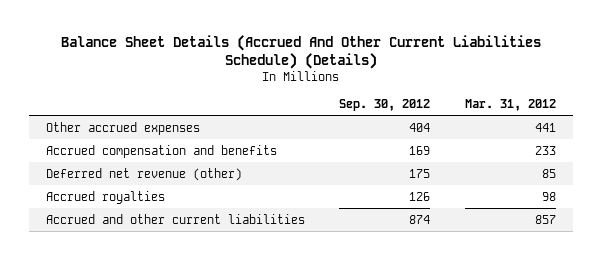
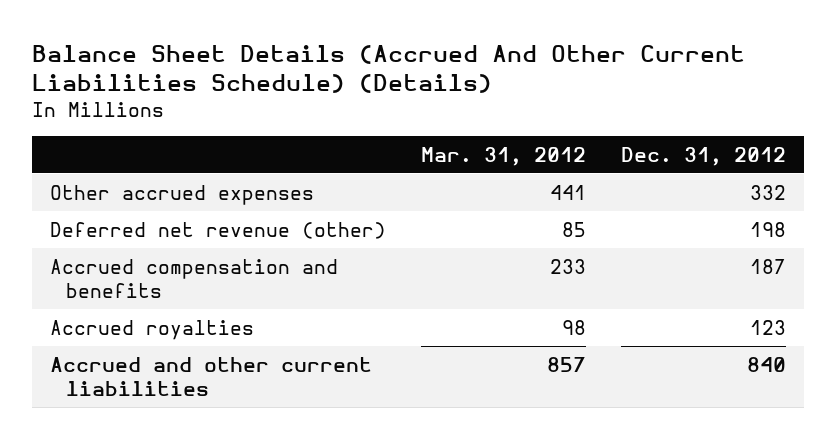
- | Sep. 30, 2012 | Mar. 31, 2012
+ | Mar. 31, 2012 | Dec. 31, 2012
moved down: Accrued compensation and benefits | 233 | 187

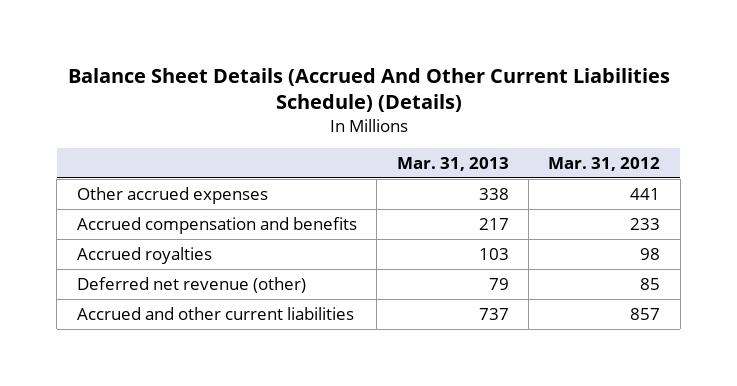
- | Mar. 31, 2012 | Dec. 31, 2012
+ | Mar. 31, 2013 | Mar. 31, 2012
moved down: Deferred net revenue (other) | 79 | 85

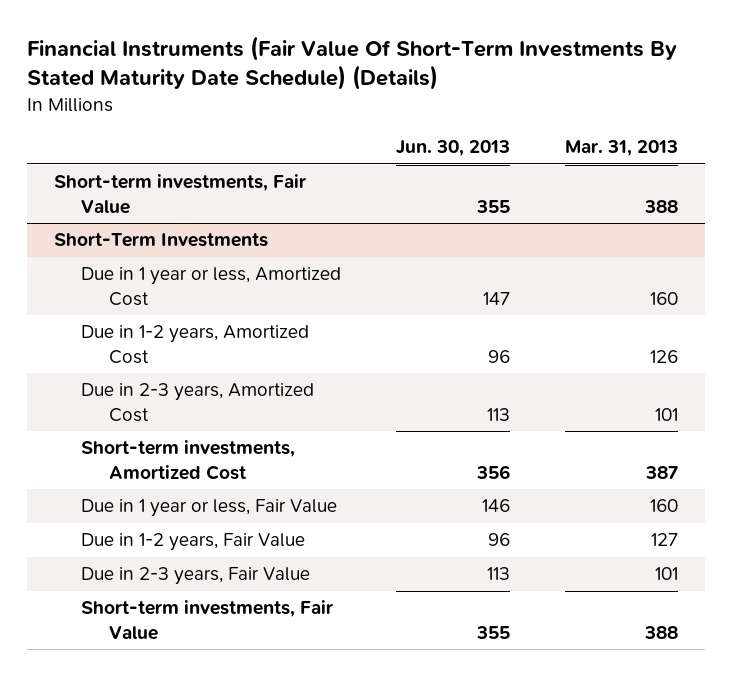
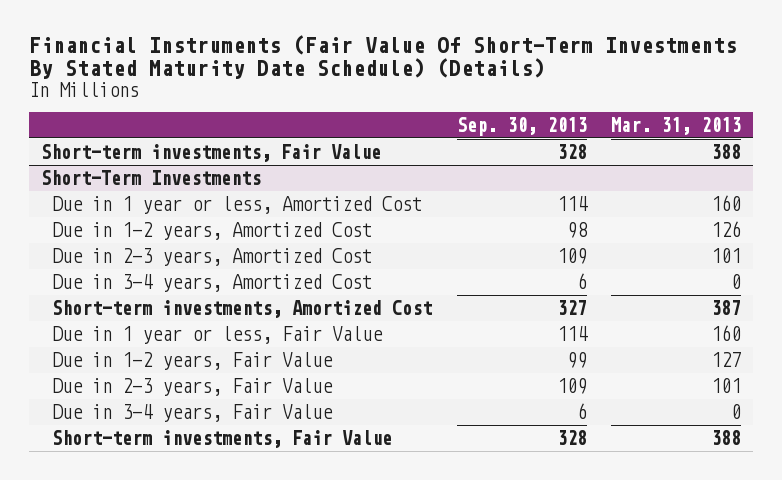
- | Jun. 30, 2013 | Mar. 31, 2013
+ | Sep. 30, 2013 | Mar. 31, 2013
@ Short-Term Investments
+ Due in 3-4 years, Amortized Cost | 6 | 0
+ Due in 3-4 years, Fair Value | 6 | 0

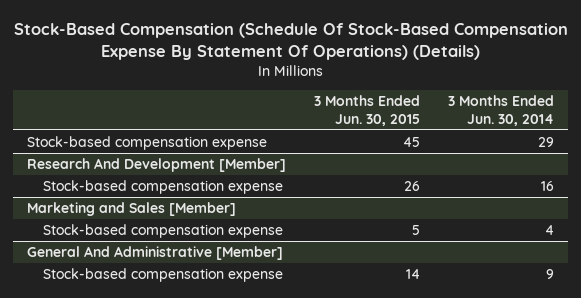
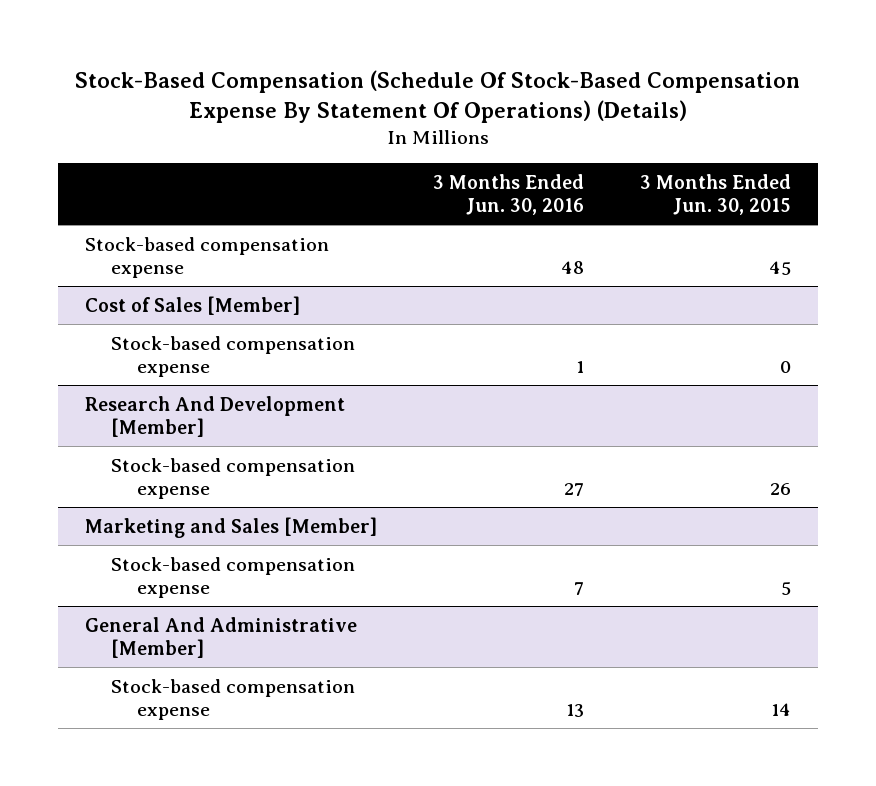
- | 3 Months Ended Jun. 30, 2015 | 3 Months Ended Jun. 30, 2014
+ | 3 Months Ended Jun. 30, 2016 | 3 Months Ended Jun. 30, 2015
+ Cost of Sales [Member]
+ Stock-based compensation expense | 1 | 0

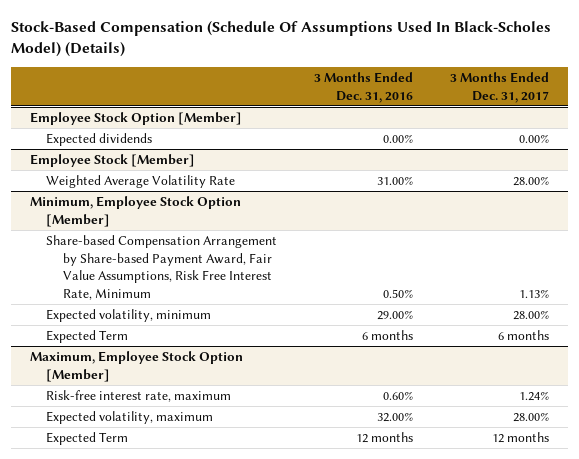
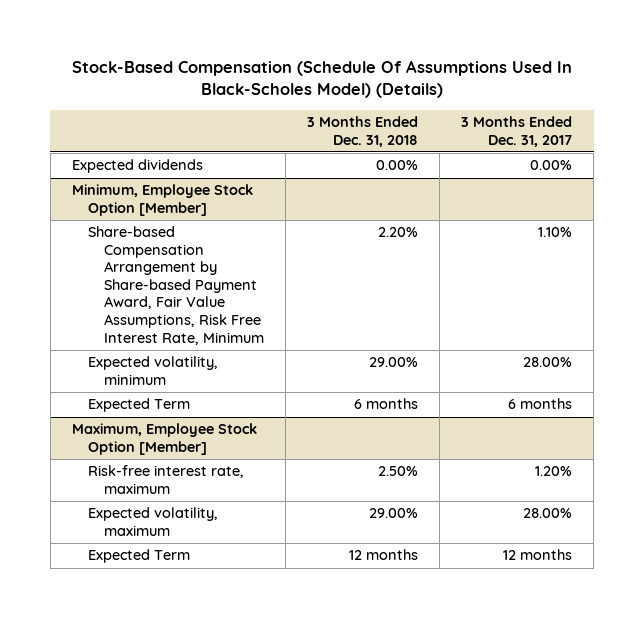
- | 3 Months Ended Dec. 31, 2016 | 3 Months Ended Dec. 31, 2017
+ | 3 Months Ended Dec. 31, 2018 | 3 Months Ended Dec. 31, 2017
- Employee Stock Option [Member]
- Employee Stock [Member]
- Weighted Average Volatility Rate | 31.00% | 28.00%
@ Minimum, Employee Stock Option [Member]
- Share-based Compensation Arrangement by Share-based Payment Award, Fair Value Assumptions, Risk Free Interest Rate, Minimum | 0.50% | 1.13%
+ Share-based Compensation Arrangement by Share-based Payment Award, Fair Value Assumptions, Risk Free Interest Rate, Minimum | 2.20% | 1.10%
@ Maximum, Employee Stock Option [Member]
- Risk-free interest rate, maximum | 0.60% | 1.24%
+ Risk-free interest rate, maximum | 2.50% | 1.20%

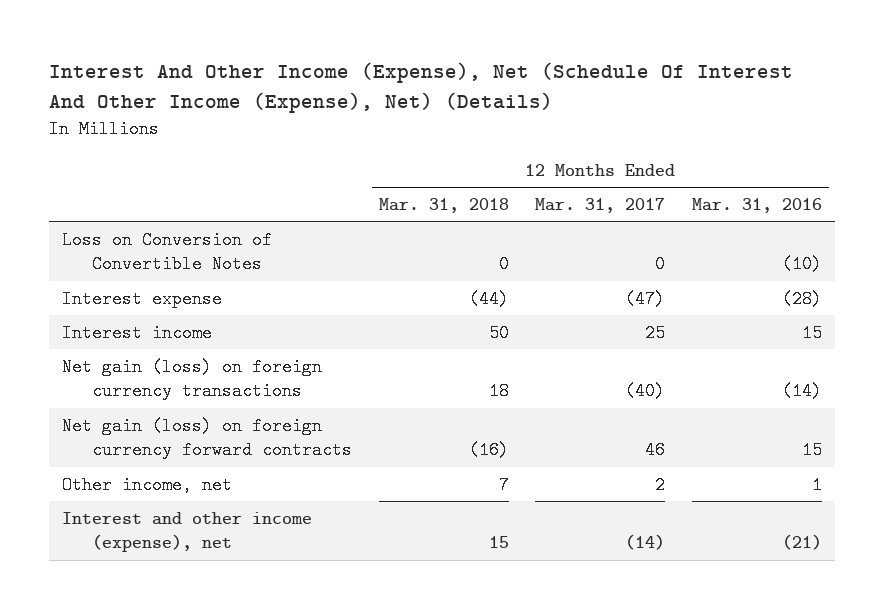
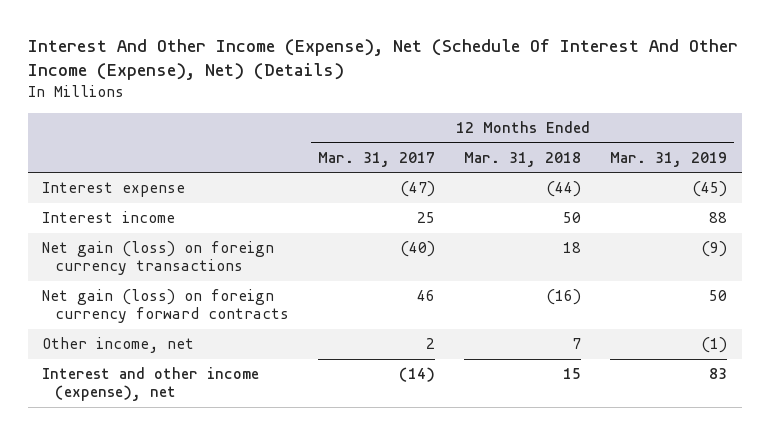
- | 12 Months Ended Mar. 31, 2018 | 12 Months Ended Mar. 31, 2017 | 12 Months Ended Mar. 31, 2016
+ | 12 Months Ended Mar. 31, 2017 | 12 Months Ended Mar. 31, 2018 | 12 Months Ended Mar. 31, 2019
- Loss on Conversion of Convertible Notes | 0 | 0 | (10)

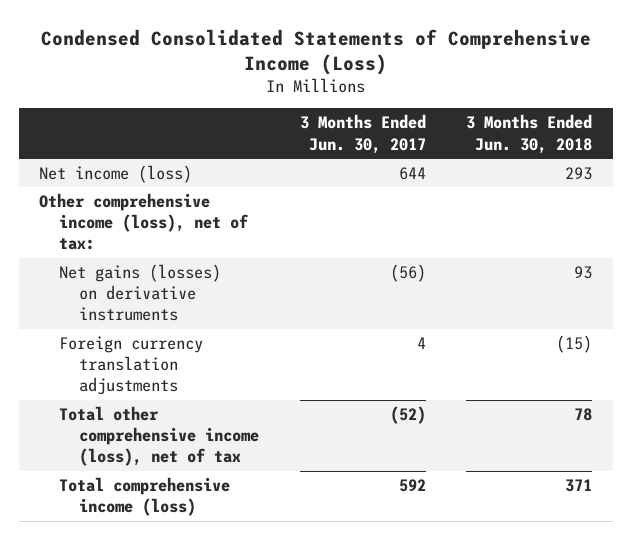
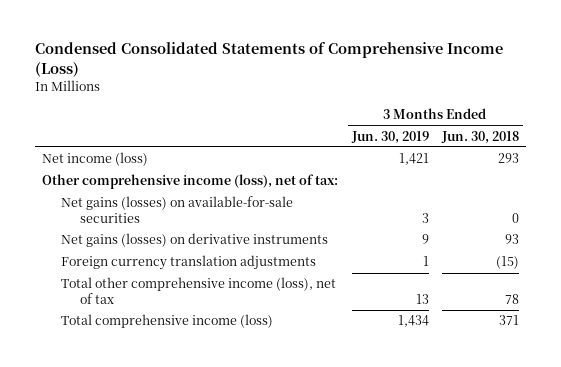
- | 3 Months Ended Jun. 30, 2017 | 3 Months Ended Jun. 30, 2018
+ | 3 Months Ended Jun. 30, 2019 | 3 Months Ended Jun. 30, 2018
+ Net gains (losses) on available-for-sale securities | 3 | 0

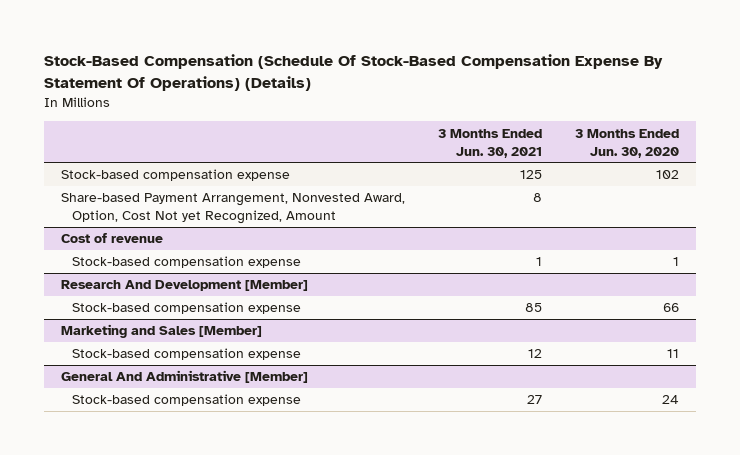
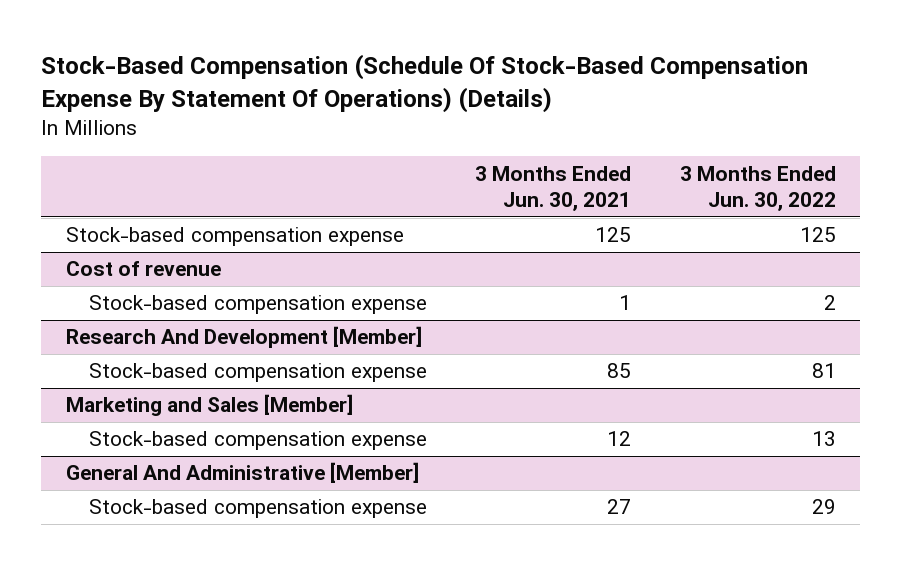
- | 3 Months Ended Jun. 30, 2021 | 3 Months Ended Jun. 30, 2020
+ | 3 Months Ended Jun. 30, 2021 | 3 Months Ended Jun. 30, 2022
- Share-based Payment Arrangement, Nonvested Award, Option, Cost Not yet Recognized, Amount | 8 |

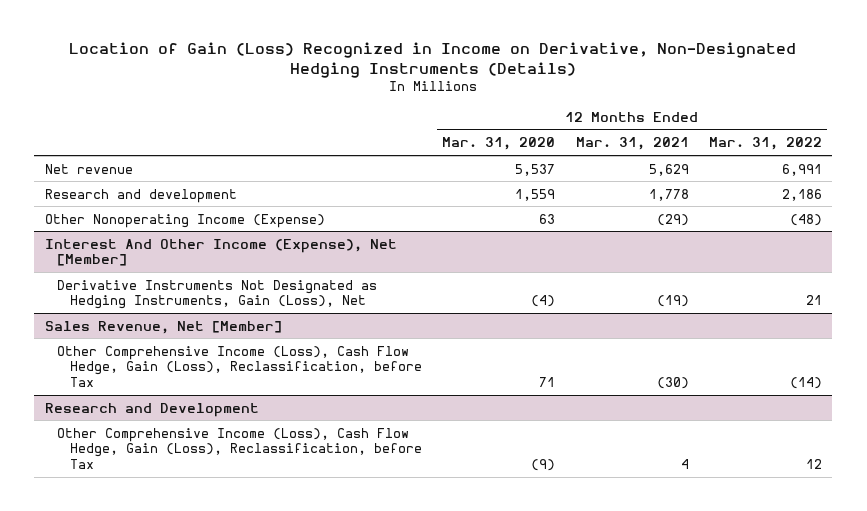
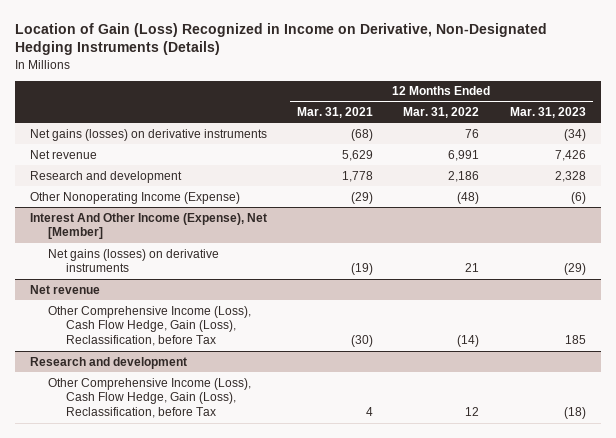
- | 12 Months Ended Mar. 31, 2020 | 12 Months Ended Mar. 31, 2021 | 12 Months Ended Mar. 31, 2022
+ | 12 Months Ended Mar. 31, 2021 | 12 Months Ended Mar. 31, 2022 | 12 Months Ended Mar. 31, 2023
+ Net gains (losses) on derivative instruments | (68) | 76 | (34)
@ Interest And Other Income (Expense), Net [Member]
- Derivative Instruments Not Designated as Hedging Instruments, Gain (Loss), Net | (4) | (19) | 21
- Sales Revenue, Net [Member]
@ Interest And Other Income (Expense), Net [Member]
+ Net gains (losses) on derivative instruments | (19) | 21 | (29)
+ Net revenue
- Research and Development
+ Research and development

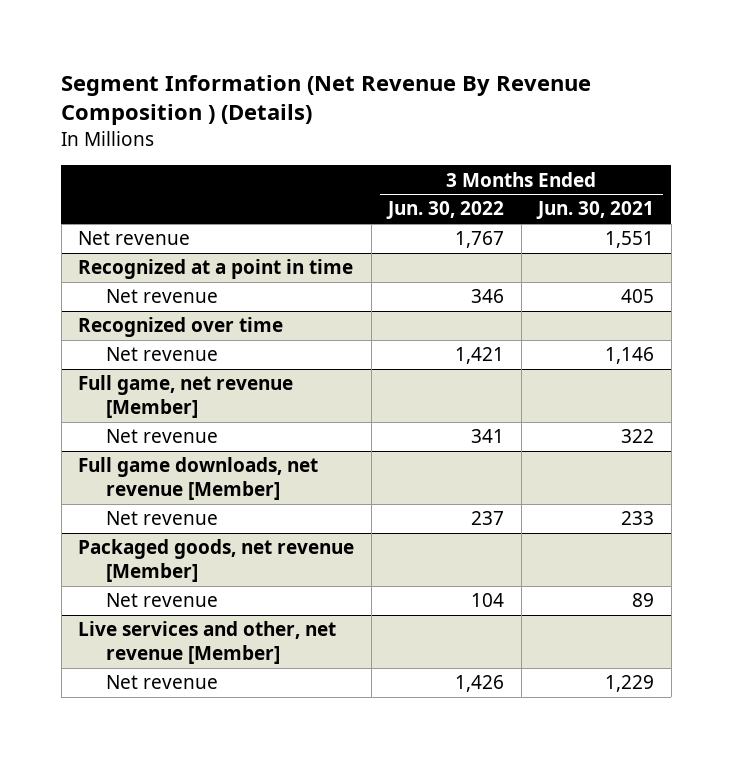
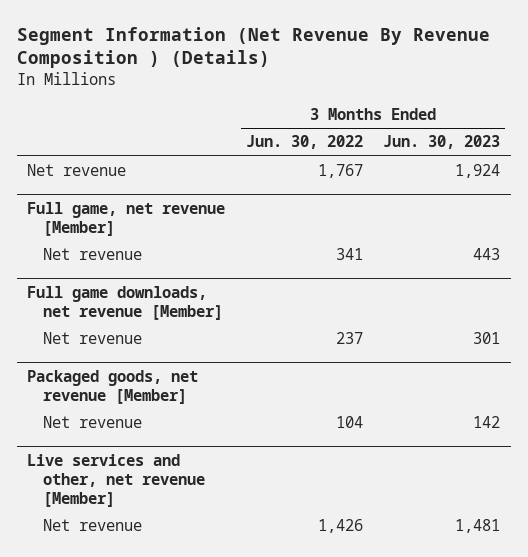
- | 3 Months Ended Jun. 30, 2022 | 3 Months Ended Jun. 30, 2021
+ | 3 Months Ended Jun. 30, 2022 | 3 Months Ended Jun. 30, 2023
- Recognized at a point in time
- Net revenue | 346 | 405
- Recognized over time
- Net revenue | 1,421 | 1,146

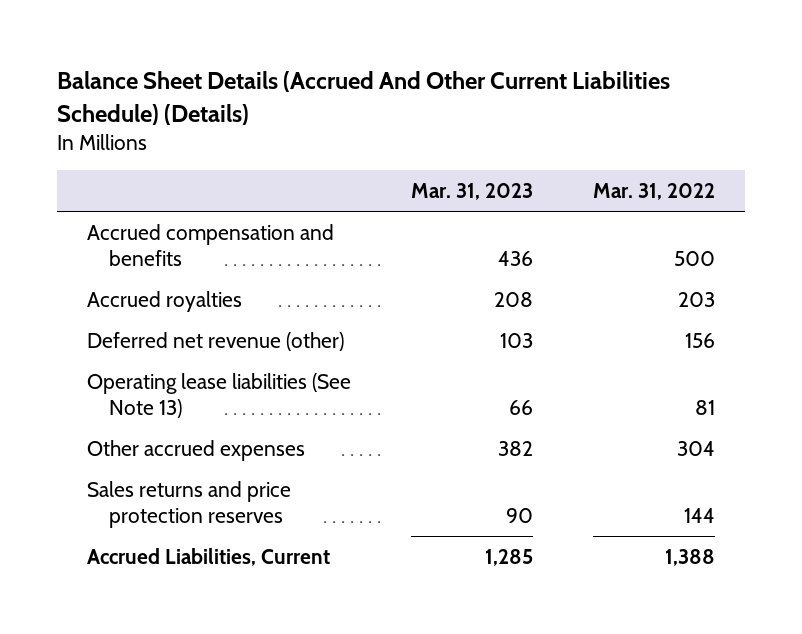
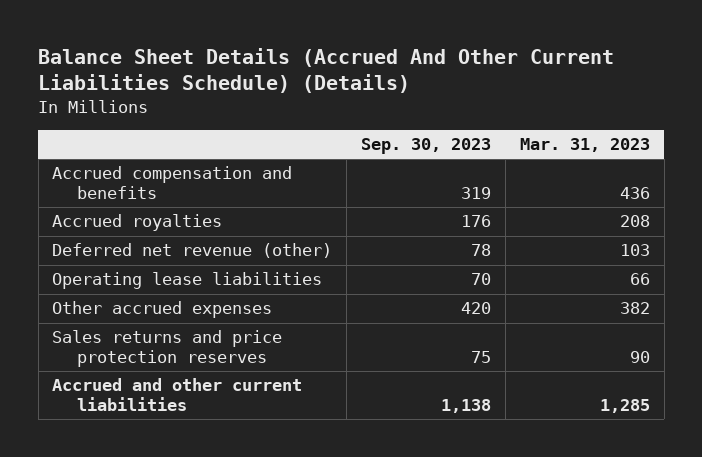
- | Mar. 31, 2023 | Mar. 31, 2022
+ | Sep. 30, 2023 | Mar. 31, 2023
- Operating lease liabilities (See Note 13) | 66 | 81
+ Operating lease liabilities | 70 | 66
- Accrued Liabilities, Current | 1,285 | 1,388
+ Accrued and other current liabilities | 1,138 | 1,285

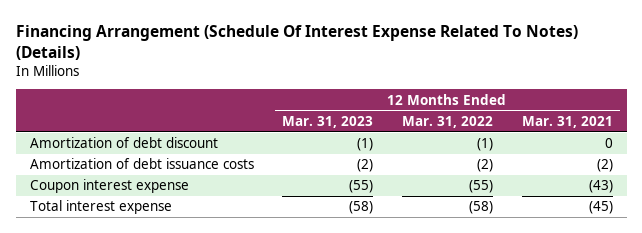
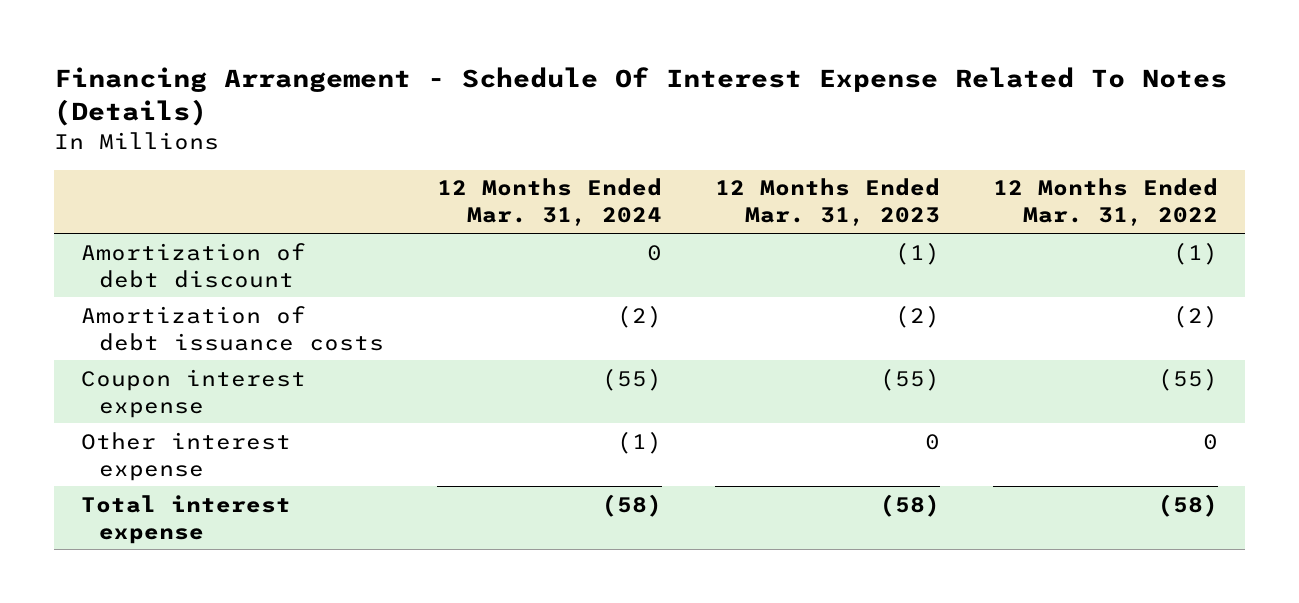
- Financing Arrangement (Schedule Of Interest Expense Related To Notes) (Details)
+ Financing Arrangement - Schedule Of Interest Expense Related To Notes (Details)
- | 12 Months Ended Mar. 31, 2023 | 12 Months Ended Mar. 31, 2022 | 12 Months Ended Mar. 31, 2021
+ | 12 Months Ended Mar. 31, 2024 | 12 Months Ended Mar. 31, 2023 | 12 Months Ended Mar. 31, 2022
+ Other interest expense | (1) | 0 | 0

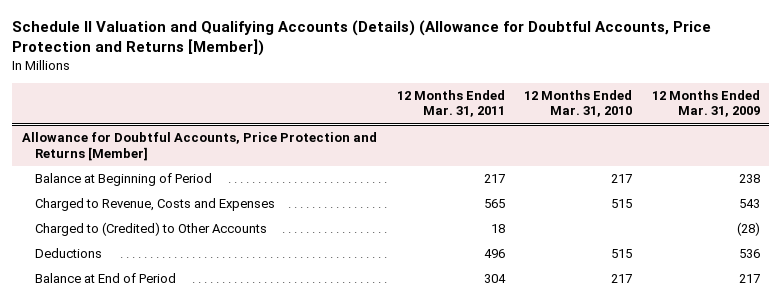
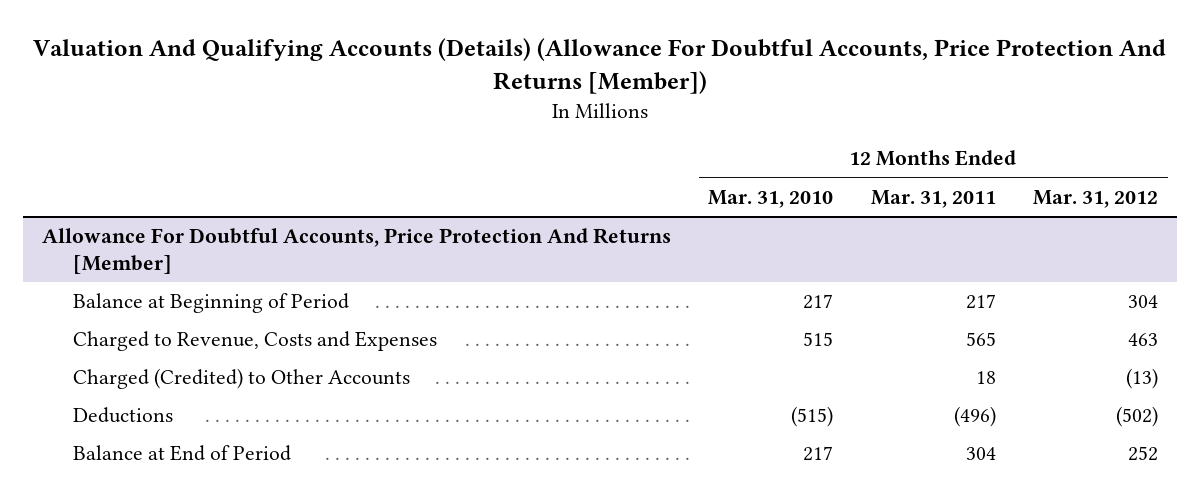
- Schedule II Valuation and Qualifying Accounts (Details) (Allowance for Doubtful Accounts, Price Protection and Returns [Member])
+ Valuation And Qualifying Accounts (Details) (Allowance For Doubtful Accounts, Price Protection And Returns [Member])
- | 12 Months Ended Mar. 31, 2011 | 12 Months Ended Mar. 31, 2010 | 12 Months Ended Mar. 31, 2009
+ | 12 Months Ended Mar. 31, 2010 | 12 Months Ended Mar. 31, 2011 | 12 Months Ended Mar. 31, 2012
- Allowance for Doubtful Accounts, Price Protection and Returns [Member]
+ Allowance For Doubtful Accounts, Price Protection And Returns [Member]
- Charged to (Credited) to Other Accounts | 18 | | (28)
- Deductions | 496 | 515 | 536
+ Charged (Credited) to Other Accounts | | 18 | (13)
+ Deductions | (515) | (496) | (502)

